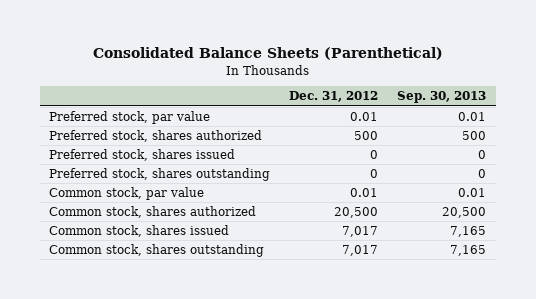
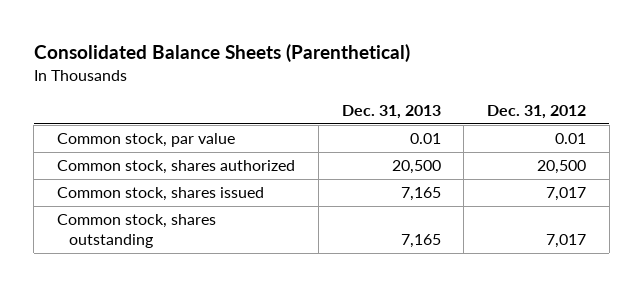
- | Dec. 31, 2012 | Sep. 30, 2013
+ | Dec. 31, 2013 | Dec. 31, 2012
- Preferred stock, par value | 0.01 | 0.01
- Preferred stock, shares authorized | 500 | 500
- Preferred stock, shares issued | 0 | 0
- Preferred stock, shares outstanding | 0 | 0

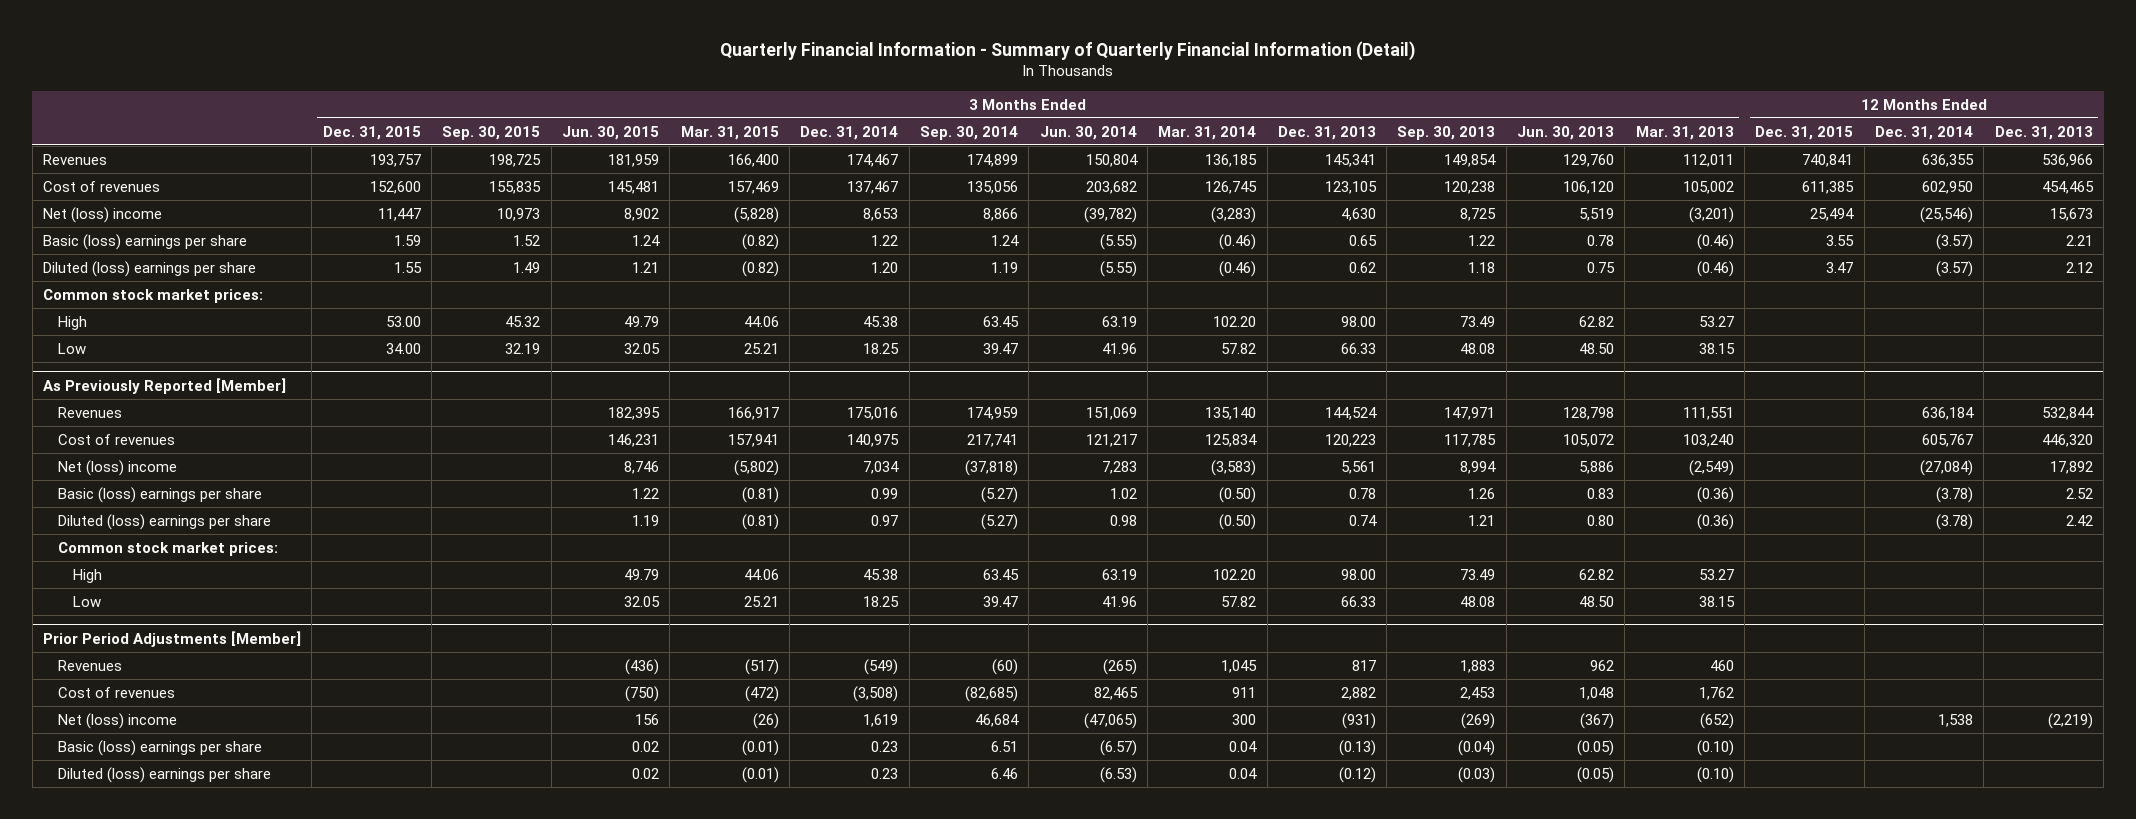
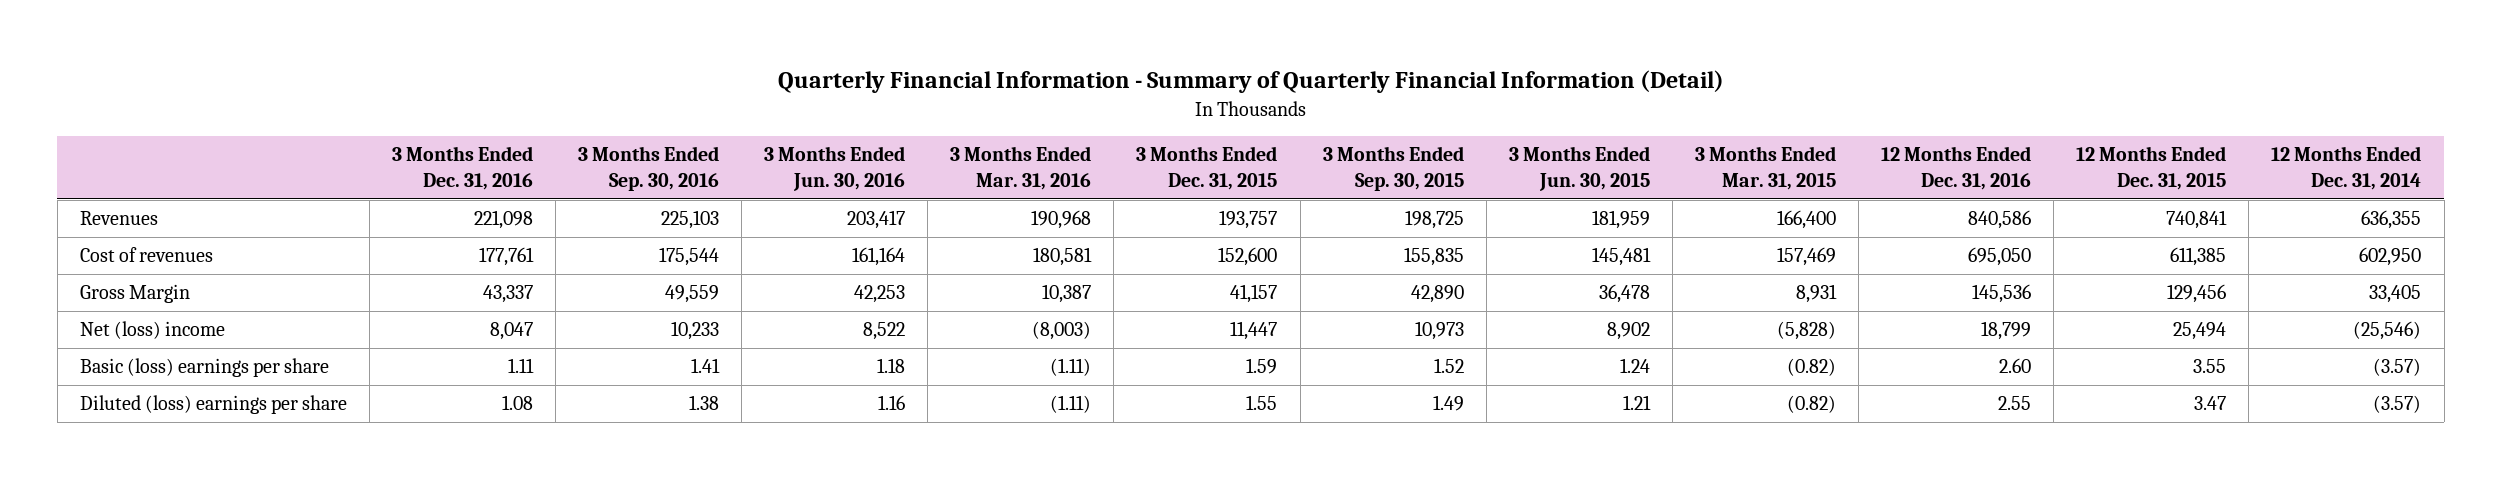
- | 3 Months Ended Dec. 31, 2015 | 3 Months Ended Sep. 30, 2015 | 3 Months Ended Jun. 30, 2015 | 3 Months Ended Mar. 31, 2015 | 3 Months Ended Dec. 31, 2014 | 3 Months Ended Sep. 30, 2014 | 3 Months Ended Jun. 30, 2014 | 3 Months Ended Mar. 31, 2014 | 3 Months Ended Dec. 31, 2013 | 3 Months Ended Sep. 30, 2013 | 3 Months Ended Jun. 30, 2013 | 3 Months Ended Mar. 31, 2013 | 12 Months Ended Dec. 31, 2015 | 12 Months Ended Dec. 31, 2014 | 12 Months Ended Dec. 31, 2013
+ | 3 Months Ended Dec. 31, 2016 | 3 Months Ended Sep. 30, 2016 | 3 Months Ended Jun. 30, 2016 | 3 Months Ended Mar. 31, 2016 | 3 Months Ended Dec. 31, 2015 | 3 Months Ended Sep. 30, 2015 | 3 Months Ended Jun. 30, 2015 | 3 Months Ended Mar. 31, 2015 | 12 Months Ended Dec. 31, 2016 | 12 Months Ended Dec. 31, 2015 | 12 Months Ended Dec. 31, 2014
+ Gross Margin | 43,337 | 49,559 | 42,253 | 10,387 | 41,157 | 42,890 | 36,478 | 8,931 | 145,536 | 129,456 | 33,405
- Common stock market prices:
- High | 53.00 | 45.32 | 49.79 | 44.06 | 45.38 | 63.45 | 63.19 | 102.20 | 98.00 | 73.49 | 62.82 | 53.27 | | |
- Low | 34.00 | 32.19 | 32.05 | 25.21 | 18.25 | 39.47 | 41.96 | 57.82 | 66.33 | 48.08 | 48.50 | 38.15 | | |
- As Previously Reported [Member]
- Revenues | | | 182,395 | 166,917 | 175,016 | 174,959 | 151,069 | 135,140 | 144,524 | 147,971 | 128,798 | 111,551 | | 636,184 | 532,844
- Cost of revenues | | | 146,231 | 157,941 | 140,975 | 217,741 | 121,217 | 125,834 | 120,223 | 117,785 | 105,072 | 103,240 | | 605,767 | 446,320
- Net (loss) income | | | 8,746 | (5,802) | 7,034 | (37,818) | 7,283 | (3,583) | 5,561 | 8,994 | 5,886 | (2,549) | | (27,084) | 17,892
- Basic (loss) earnings per share | | | 1.22 | (0.81) | 0.99 | (5.27) | 1.02 | (0.50) | 0.78 | 1.26 | 0.83 | (0.36) | | (3.78) | 2.52
- Diluted (loss) earnings per share | | | 1.19 | (0.81) | 0.97 | (5.27) | 0.98 | (0.50) | 0.74 | 1.21 | 0.80 | (0.36) | | (3.78) | 2.42
- Common stock market prices:
- High | | | 49.79 | 44.06 | 45.38 | 63.45 | 63.19 | 102.20 | 98.00 | 73.49 | 62.82 | 53.27 | | |
- Low | | | 32.05 | 25.21 | 18.25 | 39.47 | 41.96 | 57.82 | 66.33 | 48.08 | 48.50 | 38.15 | | |
- Prior Period Adjustments [Member]
- Revenues | | | (436) | (517) | (549) | (60) | (265) | 1,045 | 817 | 1,883 | 962 | 460 | | |
- Cost of revenues | | | (750) | (472) | (3,508) | (82,685) | 82,465 | 911 | 2,882 | 2,453 | 1,048 | 1,762 | | |
- Net (loss) income | | | 156 | (26) | 1,619 | 46,684 | (47,065) | 300 | (931) | (269) | (367) | (652) | | 1,538 | (2,219)
- Basic (loss) earnings per share | | | 0.02 | (0.01) | 0.23 | 6.51 | (6.57) | 0.04 | (0.13) | (0.04) | (0.05) | (0.10) | | |
- Diluted (loss) earnings per share | | | 0.02 | (0.01) | 0.23 | 6.46 | (6.53) | 0.04 | (0.12) | (0.03) | (0.05) | (0.10) | | |

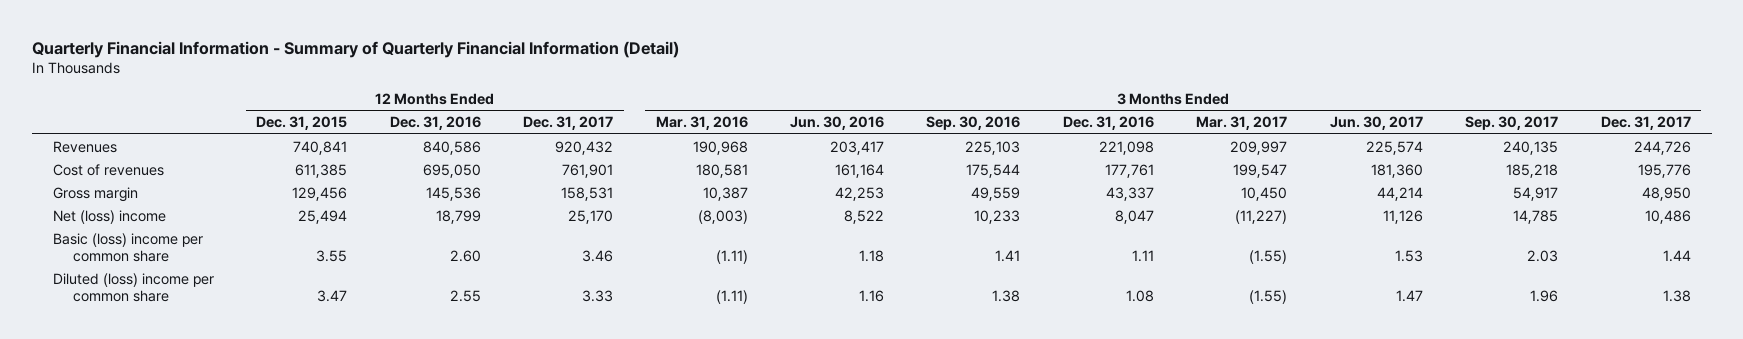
- | 3 Months Ended Dec. 31, 2016 | 3 Months Ended Sep. 30, 2016 | 3 Months Ended Jun. 30, 2016 | 3 Months Ended Mar. 31, 2016 | 3 Months Ended Dec. 31, 2015 | 3 Months Ended Sep. 30, 2015 | 3 Months Ended Jun. 30, 2015 | 3 Months Ended Mar. 31, 2015 | 12 Months Ended Dec. 31, 2016 | 12 Months Ended Dec. 31, 2015 | 12 Months Ended Dec. 31, 2014
+ | 12 Months Ended Dec. 31, 2015 | 12 Months Ended Dec. 31, 2016 | 12 Months Ended Dec. 31, 2017 | 3 Months Ended Mar. 31, 2016 | 3 Months Ended Jun. 30, 2016 | 3 Months Ended Sep. 30, 2016 | 3 Months Ended Dec. 31, 2016 | 3 Months Ended Mar. 31, 2017 | 3 Months Ended Jun. 30, 2017 | 3 Months Ended Sep. 30, 2017 | 3 Months Ended Dec. 31, 2017
- Gross Margin | 43,337 | 49,559 | 42,253 | 10,387 | 41,157 | 42,890 | 36,478 | 8,931 | 145,536 | 129,456 | 33,405
+ Gross margin | 129,456 | 145,536 | 158,531 | 10,387 | 42,253 | 49,559 | 43,337 | 10,450 | 44,214 | 54,917 | 48,950
- Basic (loss) earnings per share | 1.11 | 1.41 | 1.18 | (1.11) | 1.59 | 1.52 | 1.24 | (0.82) | 2.60 | 3.55 | (3.57)
- Diluted (loss) earnings per share | 1.08 | 1.38 | 1.16 | (1.11) | 1.55 | 1.49 | 1.21 | (0.82) | 2.55 | 3.47 | (3.57)
+ Basic (loss) income per common share | 3.55 | 2.60 | 3.46 | (1.11) | 1.18 | 1.41 | 1.11 | (1.55) | 1.53 | 2.03 | 1.44
+ Diluted (loss) income per common share | 3.47 | 2.55 | 3.33 | (1.11) | 1.16 | 1.38 | 1.08 | (1.55) | 1.47 | 1.96 | 1.38

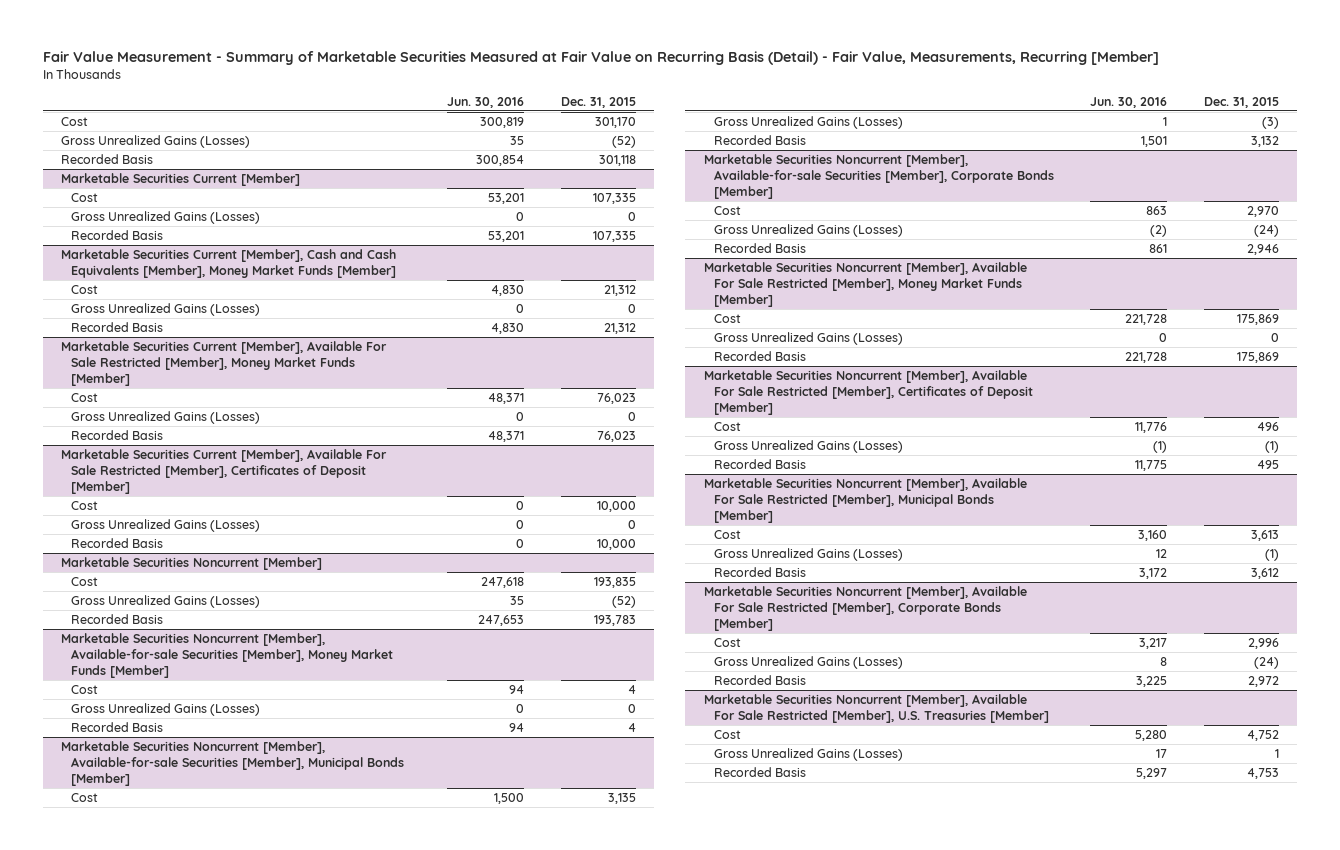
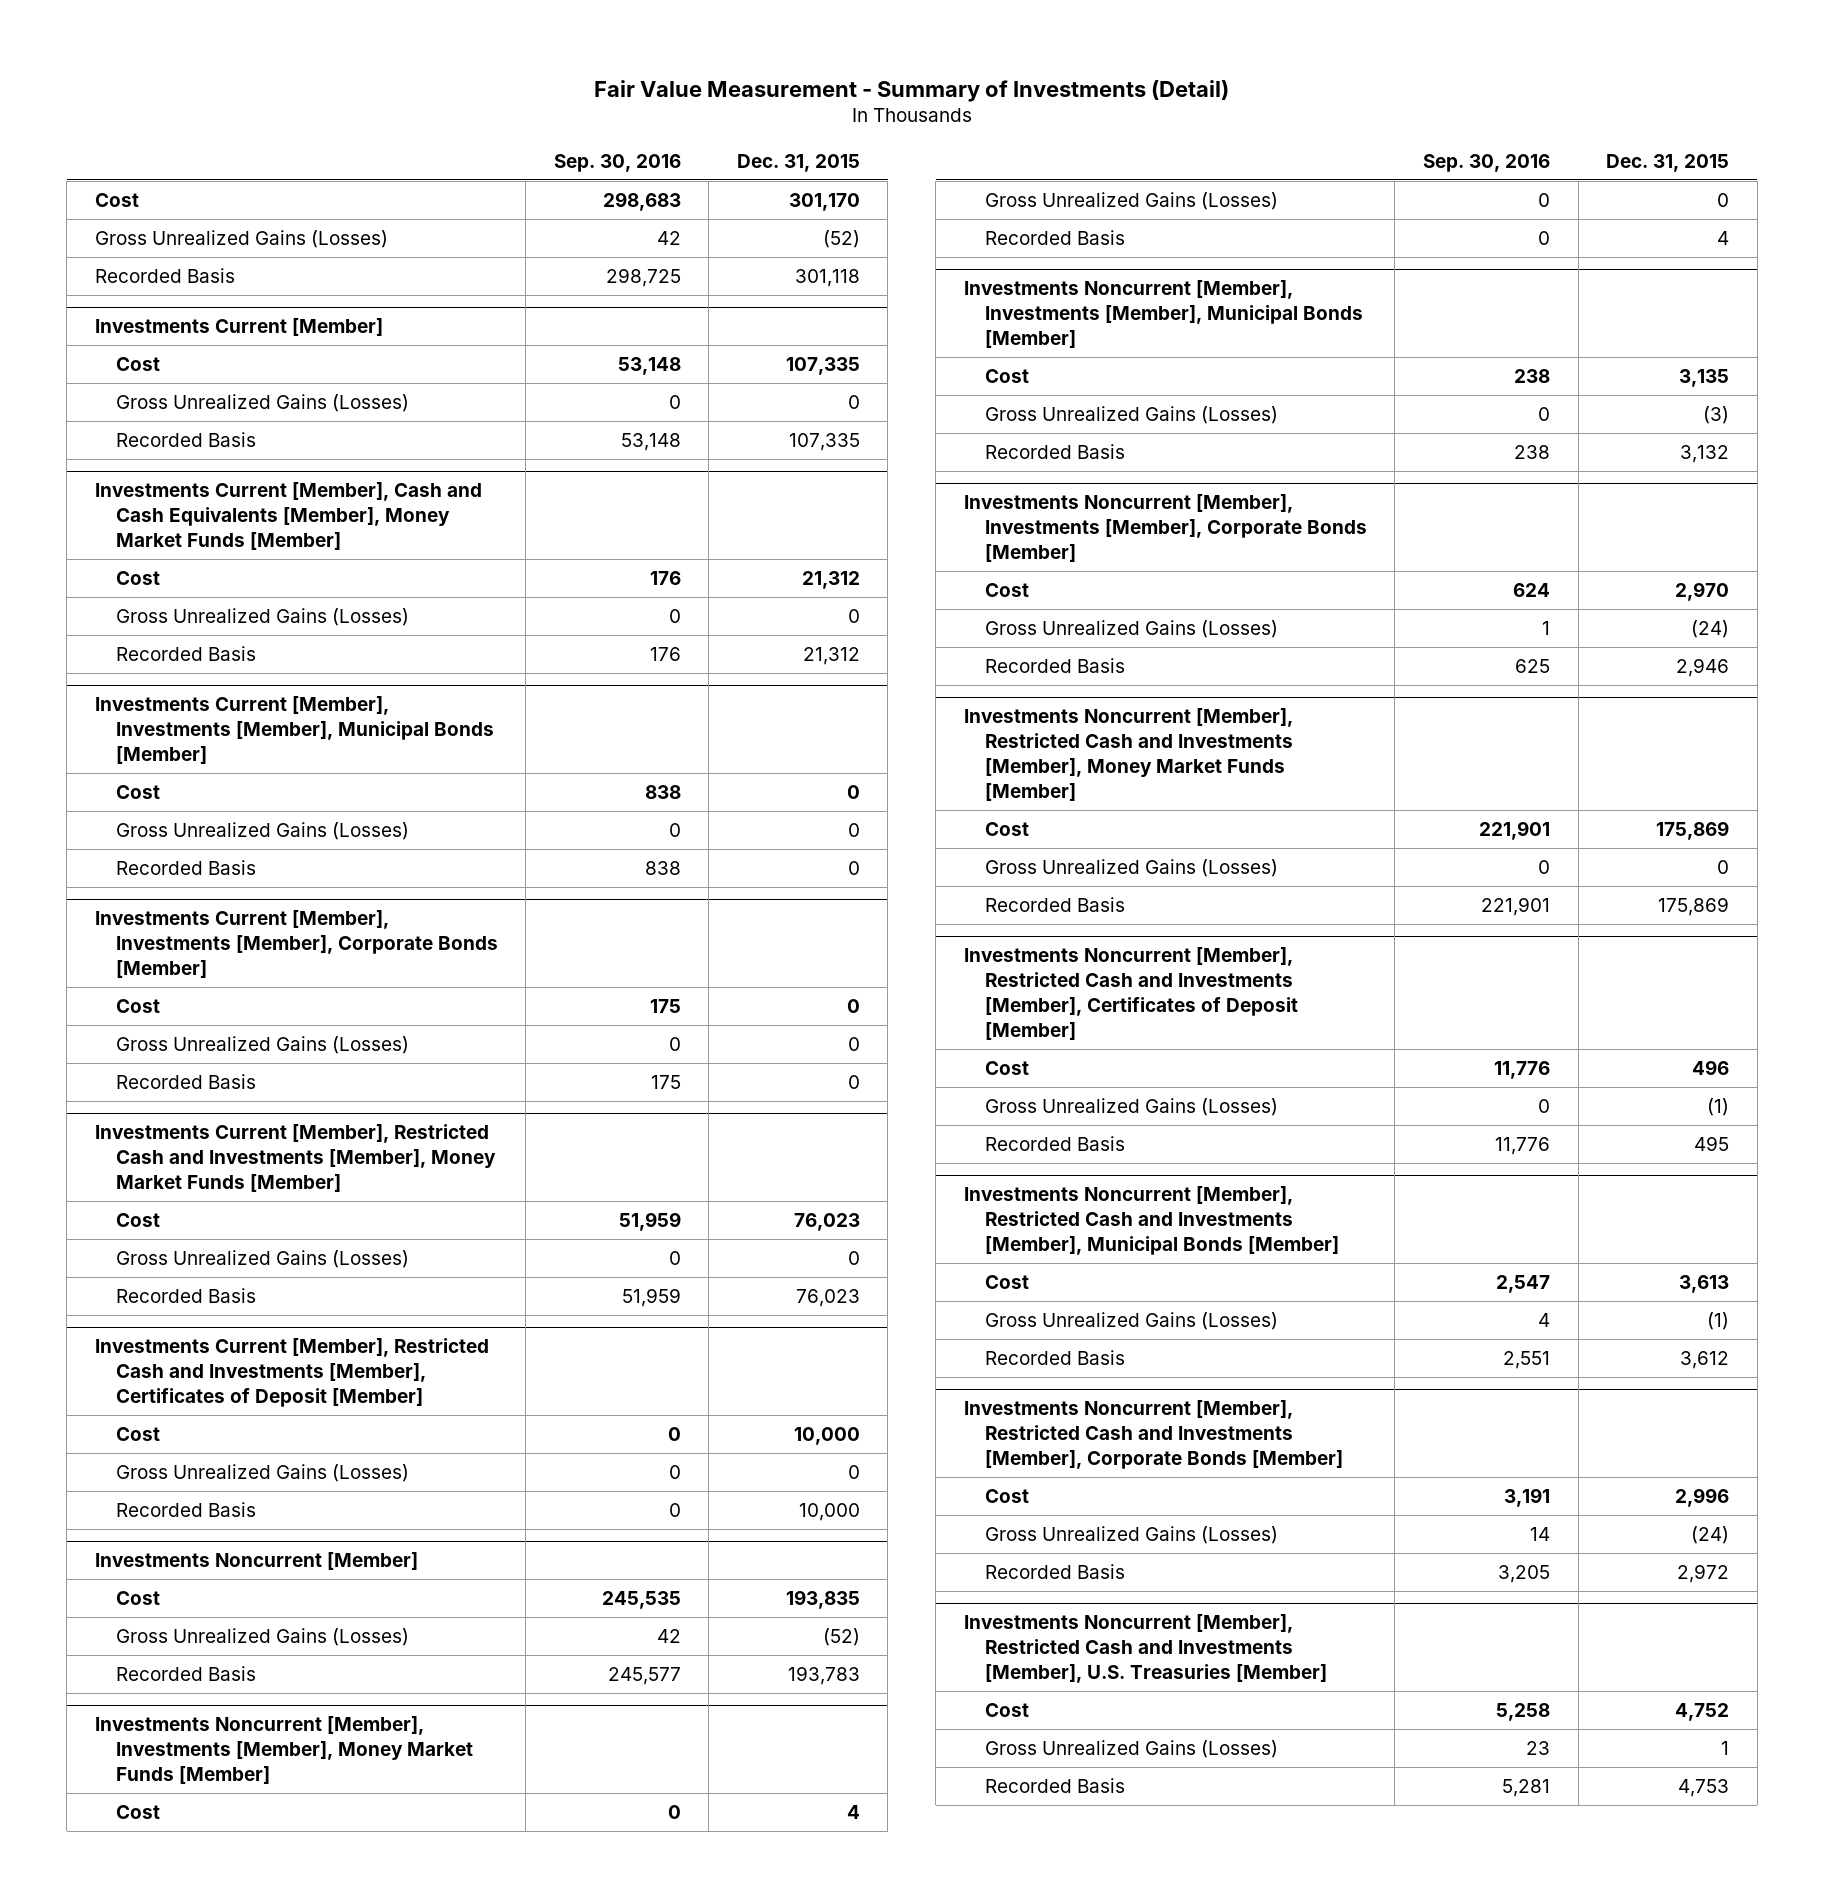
- Fair Value Measurement - Summary of Marketable Securities Measured at Fair Value on Recurring Basis (Detail) - Fair Value, Measurements, Recurring [Member]
+ Fair Value Measurement - Summary of Investments (Detail)
- | Jun. 30, 2016 | Dec. 31, 2015
+ | Sep. 30, 2016 | Dec. 31, 2015
- Marketable Securities Current [Member]
+ Investments Current [Member]
- Marketable Securities Current [Member], Cash and Cash Equivalents [Member], Money Market Funds [Member]
+ Investments Current [Member], Cash and Cash Equivalents [Member], Money Market Funds [Member]
- Marketable Securities Current [Member], Available For Sale Restricted [Member], Money Market Funds [Member]
+ Investments Current [Member], Investments [Member], Municipal Bonds [Member]
+ Cost | 838 | 0
+ Gross Unrealized Gains (Losses) | 0 | 0
+ Recorded Basis | 838 | 0
+ Investments Current [Member], Investments [Member], Corporate Bonds [Member]
+ Cost | 175 | 0
+ Gross Unrealized Gains (Losses) | 0 | 0
+ Recorded Basis | 175 | 0
+ Investments Current [Member], Restricted Cash and Investments [Member], Money Market Funds [Member]
- Marketable Securities Current [Member], Available For Sale Restricted [Member], Certificates of Deposit [Member]
+ Investments Current [Member], Restricted Cash and Investments [Member], Certificates of Deposit [Member]
- Marketable Securities Noncurrent [Member]
+ Investments Noncurrent [Member]
- Marketable Securities Noncurrent [Member], Available-for-sale Securities [Member], Money Market Funds [Member]
+ Investments Noncurrent [Member], Investments [Member], Money Market Funds [Member]
- Marketable Securities Noncurrent [Member], Available-for-sale Securities [Member], Municipal Bonds [Member]
+ Investments Noncurrent [Member], Investments [Member], Municipal Bonds [Member]
- Marketable Securities Noncurrent [Member], Available-for-sale Securities [Member], Corporate Bonds [Member]
+ Investments Noncurrent [Member], Investments [Member], Corporate Bonds [Member]
- Marketable Securities Noncurrent [Member], Available For Sale Restricted [Member], Money Market Funds [Member]
+ Investments Noncurrent [Member], Restricted Cash and Investments [Member], Money Market Funds [Member]
- Marketable Securities Noncurrent [Member], Available For Sale Restricted [Member], Certificates of Deposit [Member]
+ Investments Noncurrent [Member], Restricted Cash and Investments [Member], Certificates of Deposit [Member]
- Marketable Securities Noncurrent [Member], Available For Sale Restricted [Member], Municipal Bonds [Member]
+ Investments Noncurrent [Member], Restricted Cash and Investments [Member], Municipal Bonds [Member]
- Marketable Securities Noncurrent [Member], Available For Sale Restricted [Member], Corporate Bonds [Member]
+ Investments Noncurrent [Member], Restricted Cash and Investments [Member], Corporate Bonds [Member]
- Marketable Securities Noncurrent [Member], Available For Sale Restricted [Member], U.S. Treasuries [Member]
+ Investments Noncurrent [Member], Restricted Cash and Investments [Member], U.S. Treasuries [Member]

